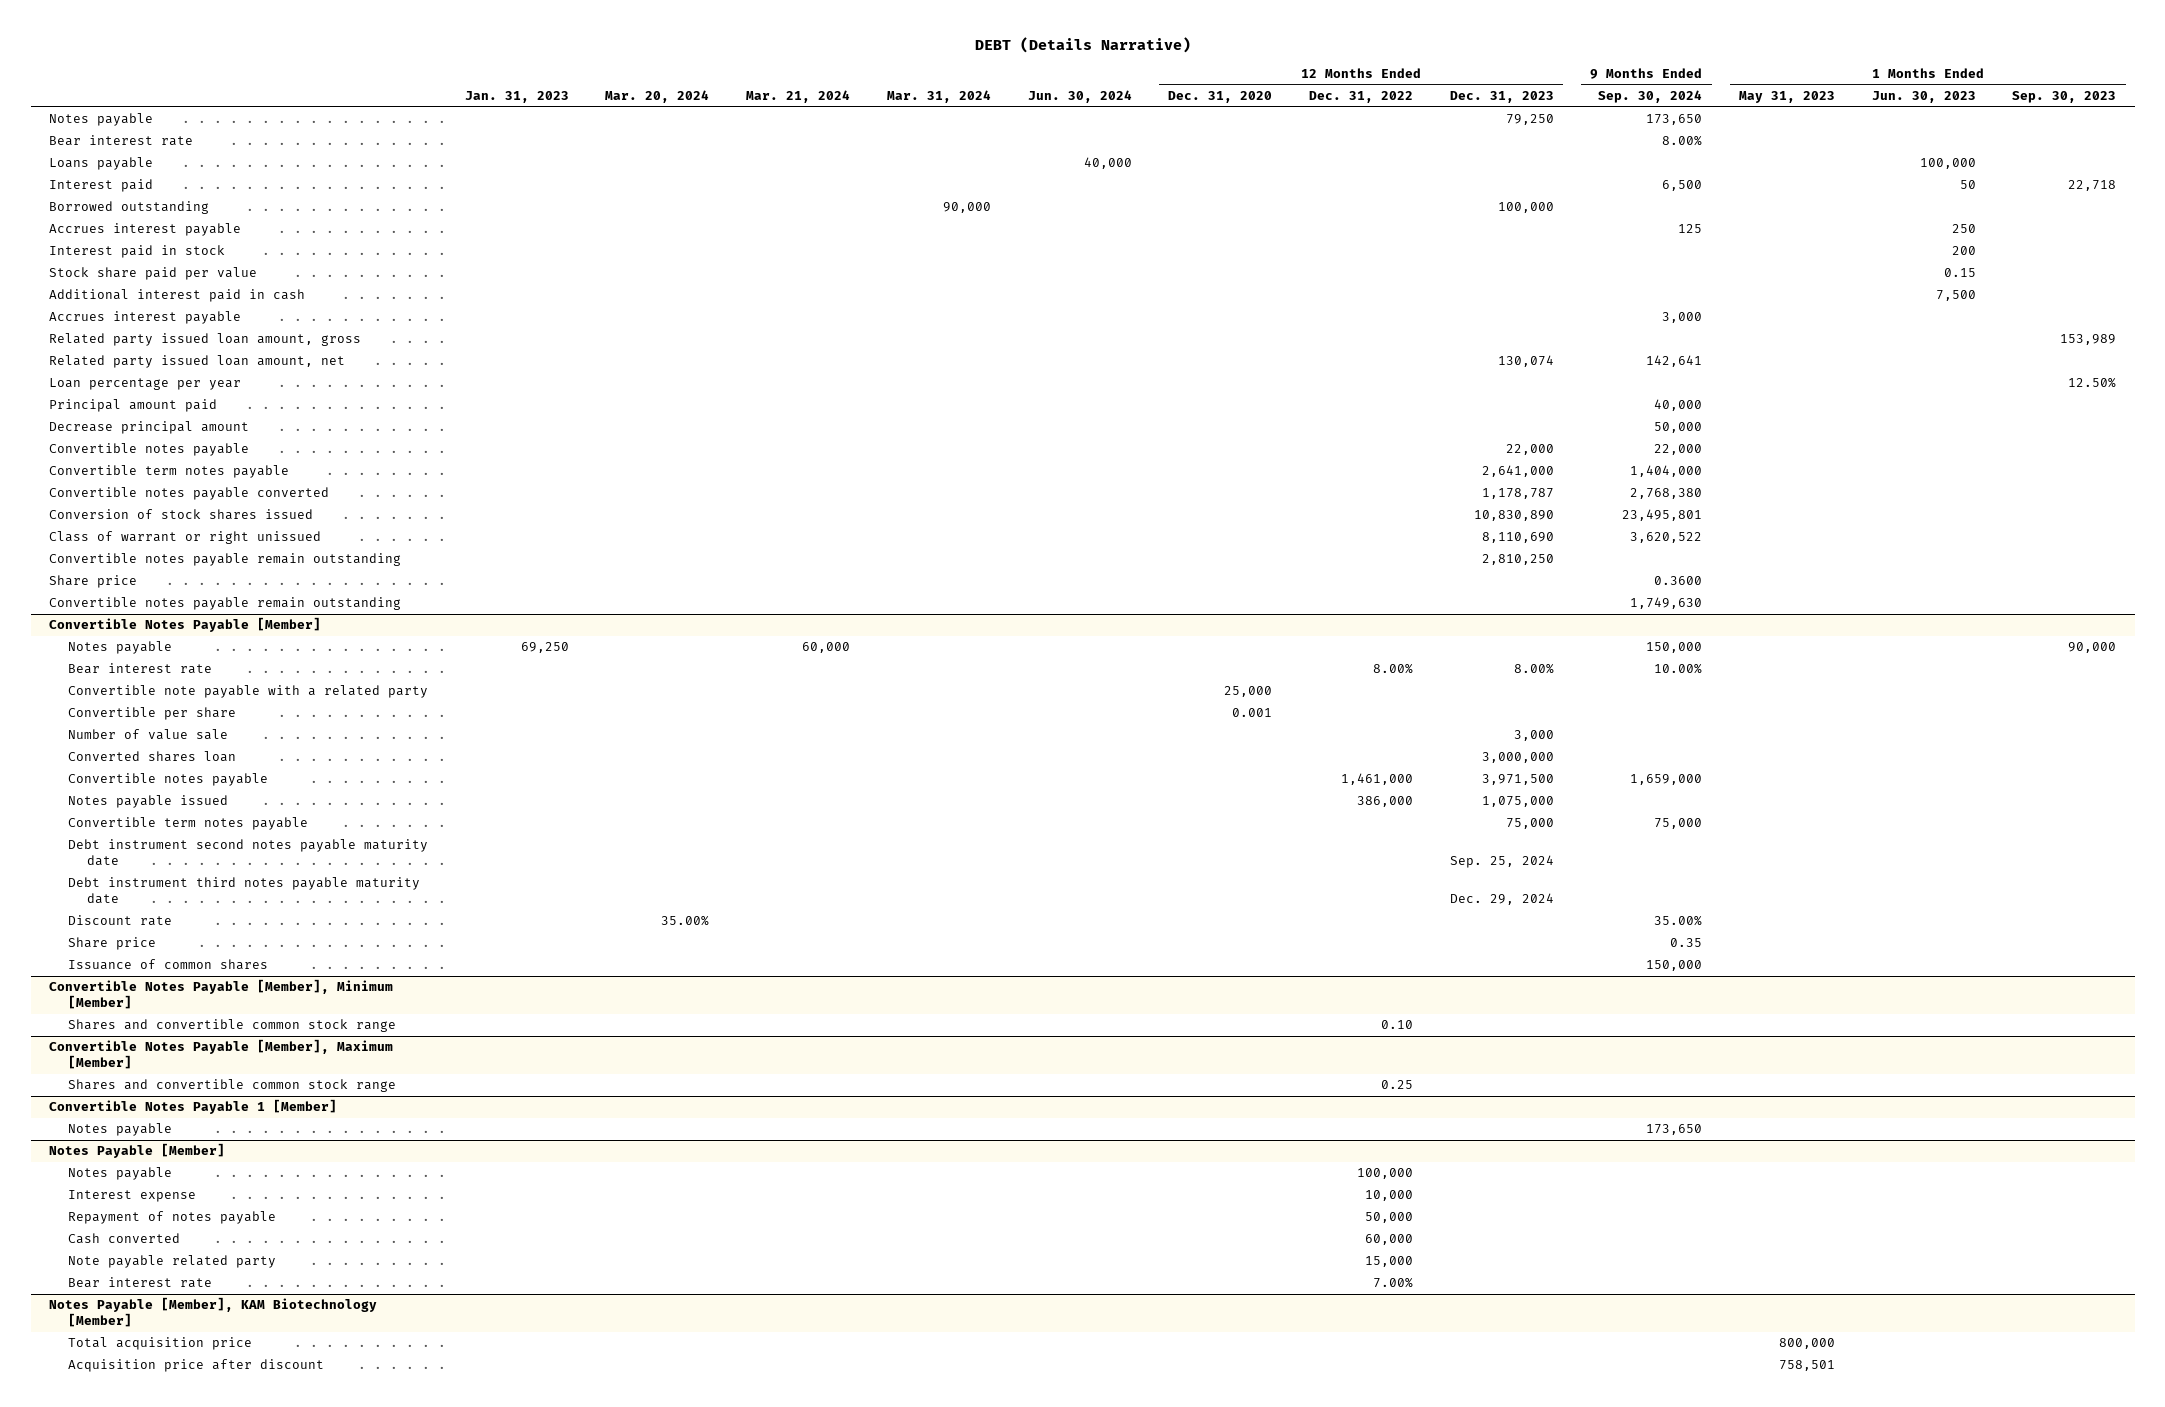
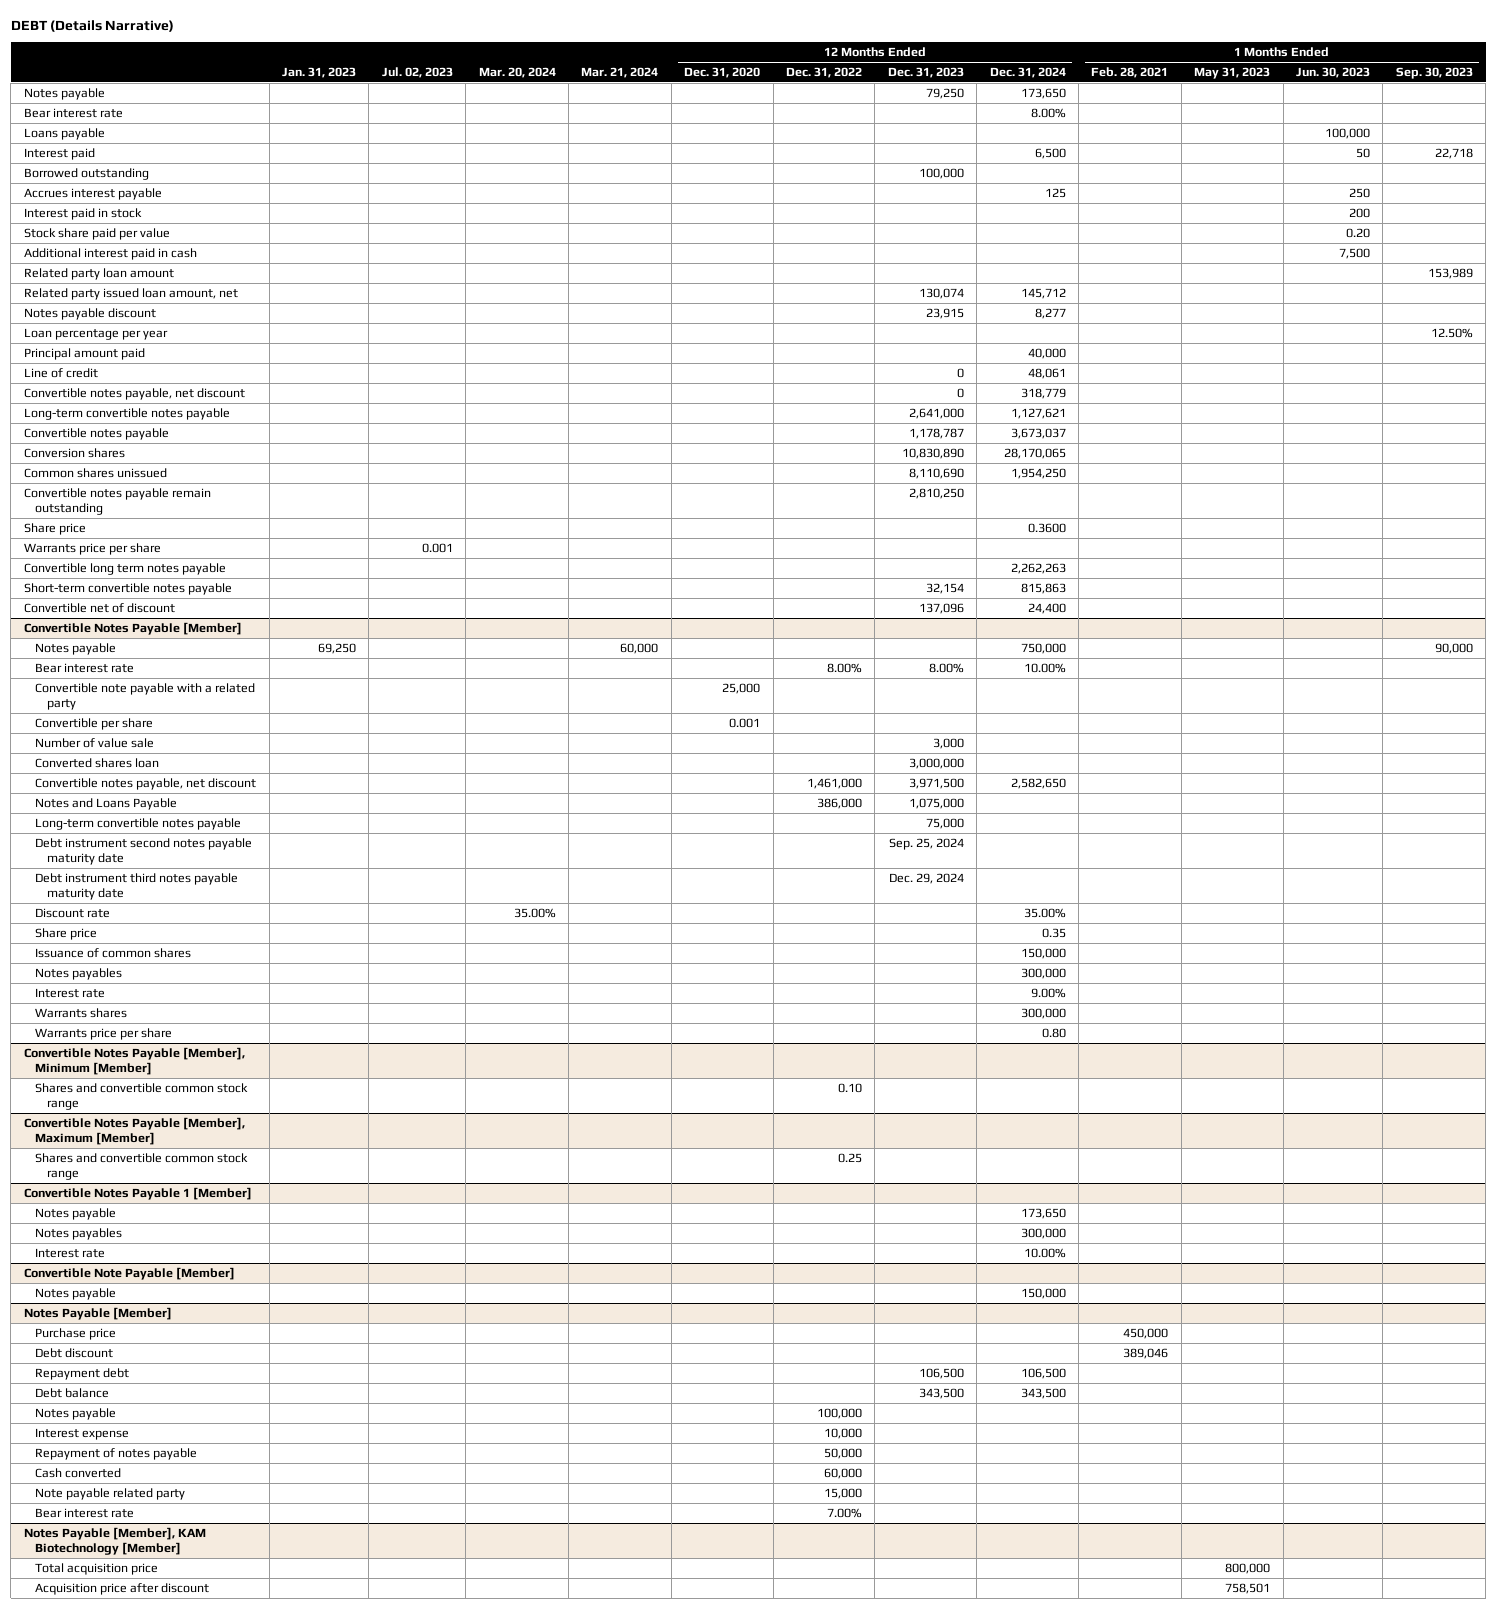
- | Jan. 31, 2023 | Mar. 20, 2024 | Mar. 21, 2024 | Mar. 31, 2024 | Jun. 30, 2024 | 12 Months Ended Dec. 31, 2020 | 12 Months Ended Dec. 31, 2022 | 12 Months Ended Dec. 31, 2023 | 9 Months Ended Sep. 30, 2024 | 1 Months Ended May 31, 2023 | 1 Months Ended Jun. 30, 2023 | 1 Months Ended Sep. 30, 2023
+ | Jan. 31, 2023 | Jul. 02, 2023 | Mar. 20, 2024 | Mar. 21, 2024 | 12 Months Ended Dec. 31, 2020 | 12 Months Ended Dec. 31, 2022 | 12 Months Ended Dec. 31, 2023 | 12 Months Ended Dec. 31, 2024 | 1 Months Ended Feb. 28, 2021 | 1 Months Ended May 31, 2023 | 1 Months Ended Jun. 30, 2023 | 1 Months Ended Sep. 30, 2023
- Stock share paid per value | | | | | | | | | | | 0.15 |
+ Stock share paid per value | | | | | | | | | | | 0.20 |
- Accrues interest payable | | | | | | | | | 3,000 | | |
- Related party issued loan amount, gross | | | | | | | | | | | | 153,989
+ Related party loan amount | | | | | | | | | | | | 153,989
+ Notes payable discount | | | | | | | 23,915 | 8,277 | | | |
- Decrease principal amount | | | | | | | | | 50,000 | | |
- Convertible notes payable | | | | | | | | 22,000 | 22,000 | | |
- Convertible term notes payable | | | | | | | | 2,641,000 | 1,404,000 | | |
- Convertible notes payable converted | | | | | | | | 1,178,787 | 2,768,380 | | |
- Conversion of stock shares issued | | | | | | | | 10,830,890 | 23,495,801 | | |
- Class of warrant or right unissued | | | | | | | | 8,110,690 | 3,620,522 | | |
+ Line of credit | | | | | | | 0 | 48,061 | | | |
+ Convertible notes payable, net discount | | | | | | | 0 | 318,779 | | | |
+ Long-term convertible notes payable | | | | | | | 2,641,000 | 1,127,621 | | | |
+ Convertible notes payable | | | | | | | 1,178,787 | 3,673,037 | | | |
+ Conversion shares | | | | | | | 10,830,890 | 28,170,065 | | | |
+ Common shares unissued | | | | | | | 8,110,690 | 1,954,250 | | | |
- Convertible notes payable remain outstanding | | | | | | | | | 1,749,630 | | |
+ Warrants price per share | | 0.001 | | | | | | | | | |
+ Convertible long term notes payable | | | | | | | | 2,262,263 | | | |
+ Short-term convertible notes payable | | | | | | | 32,154 | 815,863 | | | |
+ Convertible net of discount | | | | | | | 137,096 | 24,400 | | | |
@ Convertible Notes Payable [Member]
- Convertible notes payable | | | | | | | 1,461,000 | 3,971,500 | 1,659,000 | | |
- Notes payable issued | | | | | | | 386,000 | 1,075,000 | | | |
- Convertible term notes payable | | | | | | | | 75,000 | 75,000 | | |
+ Convertible notes payable, net discount | | | | | | 1,461,000 | 3,971,500 | 2,582,650 | | | |
+ Notes and Loans Payable | | | | | | 386,000 | 1,075,000 | | | | |
+ Long-term convertible notes payable | | | | | | | 75,000 | | | | |
+ Notes payables | | | | | | | | 300,000 | | | |
+ Interest rate | | | | | | | | 9.00% | | | |
+ Warrants shares | | | | | | | | 300,000 | | | |
+ Warrants price per share | | | | | | | | 0.80 | | | |
@ Convertible Notes Payable 1 [Member]
+ Notes payables | | | | | | | | 300,000 | | | |
+ Interest rate | | | | | | | | 10.00% | | | |
+ Convertible Note Payable [Member]
+ Notes payable | | | | | | | | 150,000 | | | |
@ Notes Payable [Member]
+ Purchase price | | | | | | | | | 450,000 | | |
+ Debt discount | | | | | | | | | 389,046 | | |
+ Repayment debt | | | | | | | 106,500 | 106,500 | | | |
+ Debt balance | | | | | | | 343,500 | 343,500 | | | |

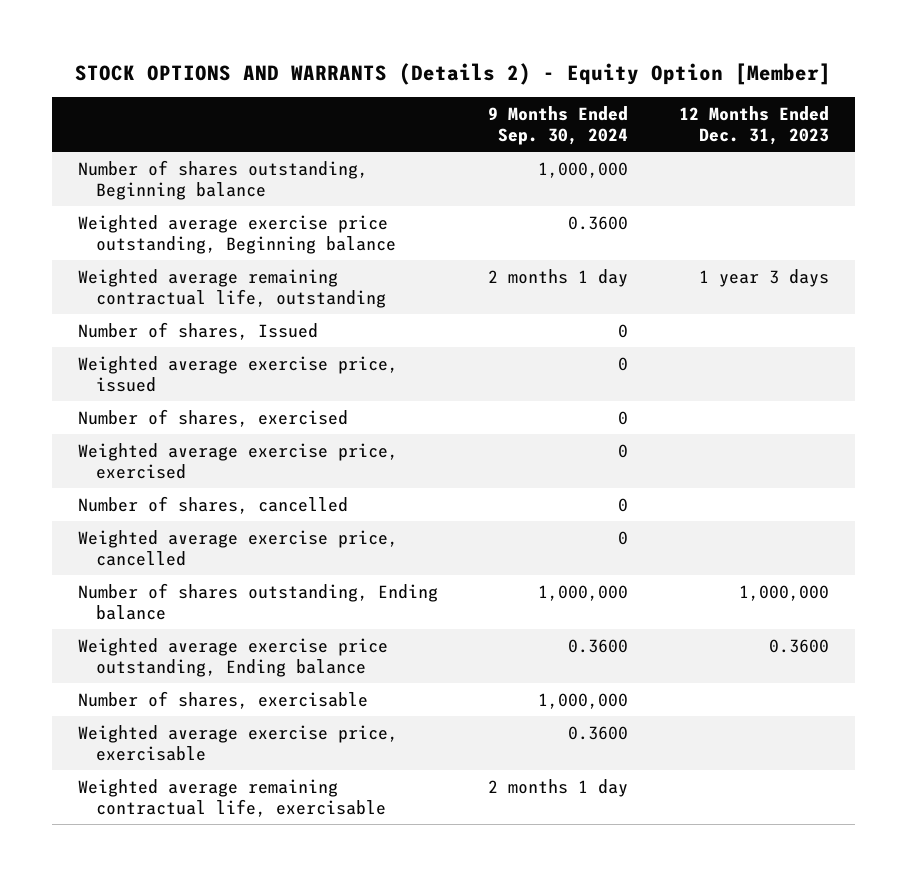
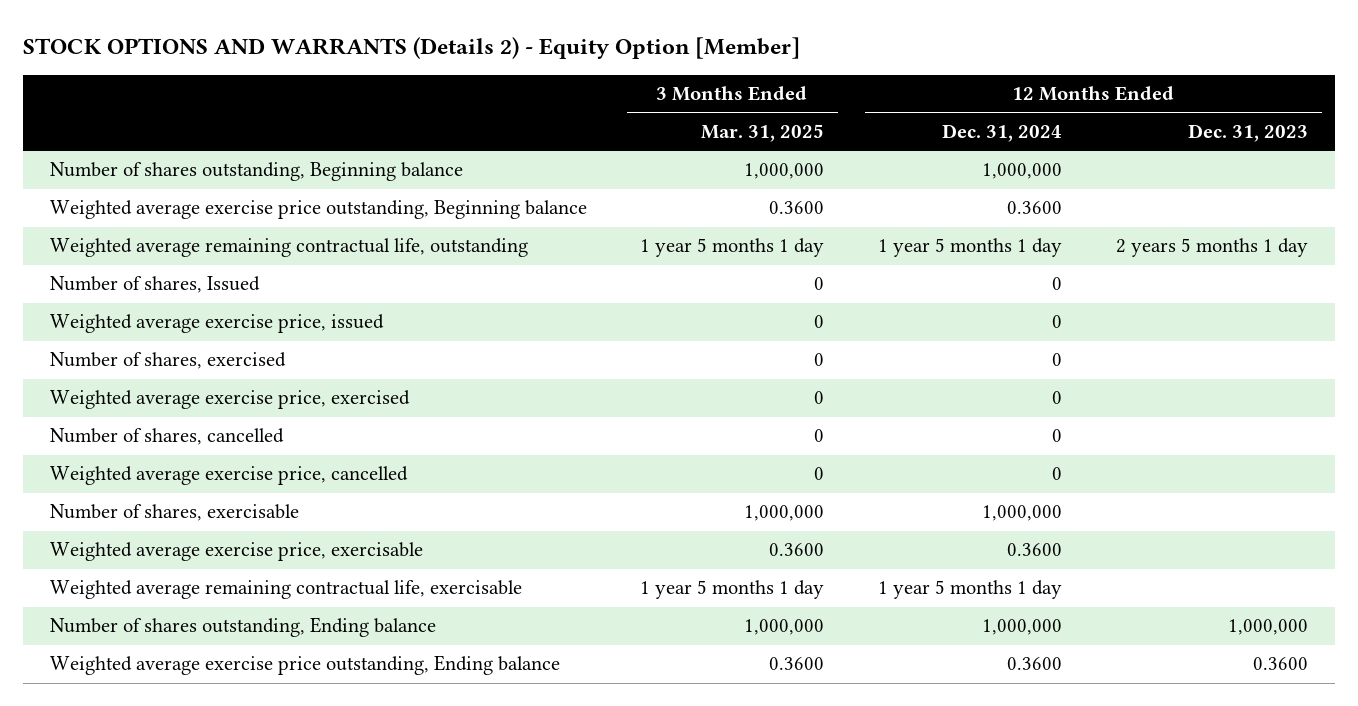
- | 9 Months Ended Sep. 30, 2024 | 12 Months Ended Dec. 31, 2023
+ | 3 Months Ended Mar. 31, 2025 | 12 Months Ended Dec. 31, 2024 | 12 Months Ended Dec. 31, 2023
- Weighted average remaining contractual life, outstanding | 2 months 1 day | 1 year 3 days
+ Weighted average remaining contractual life, outstanding | 1 year 5 months 1 day | 1 year 5 months 1 day | 2 years 5 months 1 day
moved down: Number of shares outstanding, Ending balance | 1,000,000 | 1,000,000 | 1,000,000
moved down: Weighted average exercise price outstanding, Ending balance | 0.3600 | 0.3600 | 0.3600

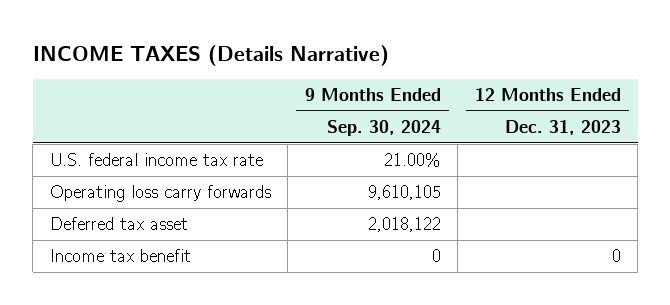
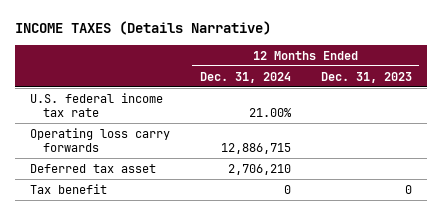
- | 9 Months Ended Sep. 30, 2024 | 12 Months Ended Dec. 31, 2023
+ | 12 Months Ended Dec. 31, 2024 | 12 Months Ended Dec. 31, 2023
- Income tax benefit | 0 | 0
+ Tax benefit | 0 | 0

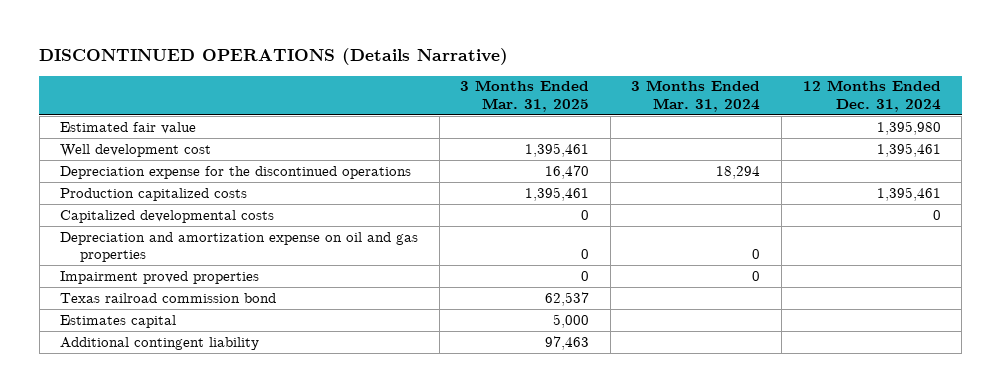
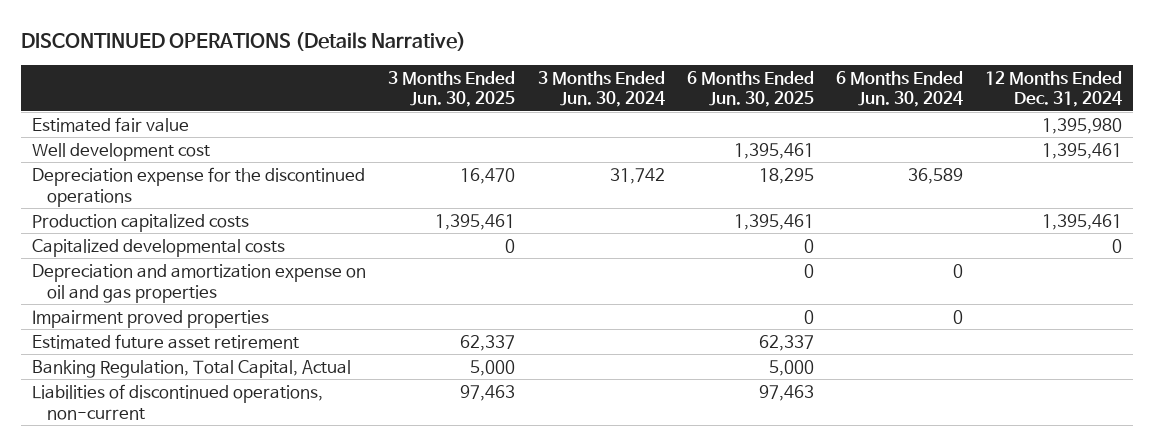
- | 3 Months Ended Mar. 31, 2025 | 3 Months Ended Mar. 31, 2024 | 12 Months Ended Dec. 31, 2024
+ | 3 Months Ended Jun. 30, 2025 | 3 Months Ended Jun. 30, 2024 | 6 Months Ended Jun. 30, 2025 | 6 Months Ended Jun. 30, 2024 | 12 Months Ended Dec. 31, 2024
- Texas railroad commission bond | 62,537 | |
- Estimates capital | 5,000 | |
- Additional contingent liability | 97,463 | |
+ Estimated future asset retirement | 62,337 | | 62,337 | |
+ Banking Regulation, Total Capital, Actual | 5,000 | | 5,000 | |
+ Liabilities of discontinued operations, non-current | 97,463 | | 97,463 | |

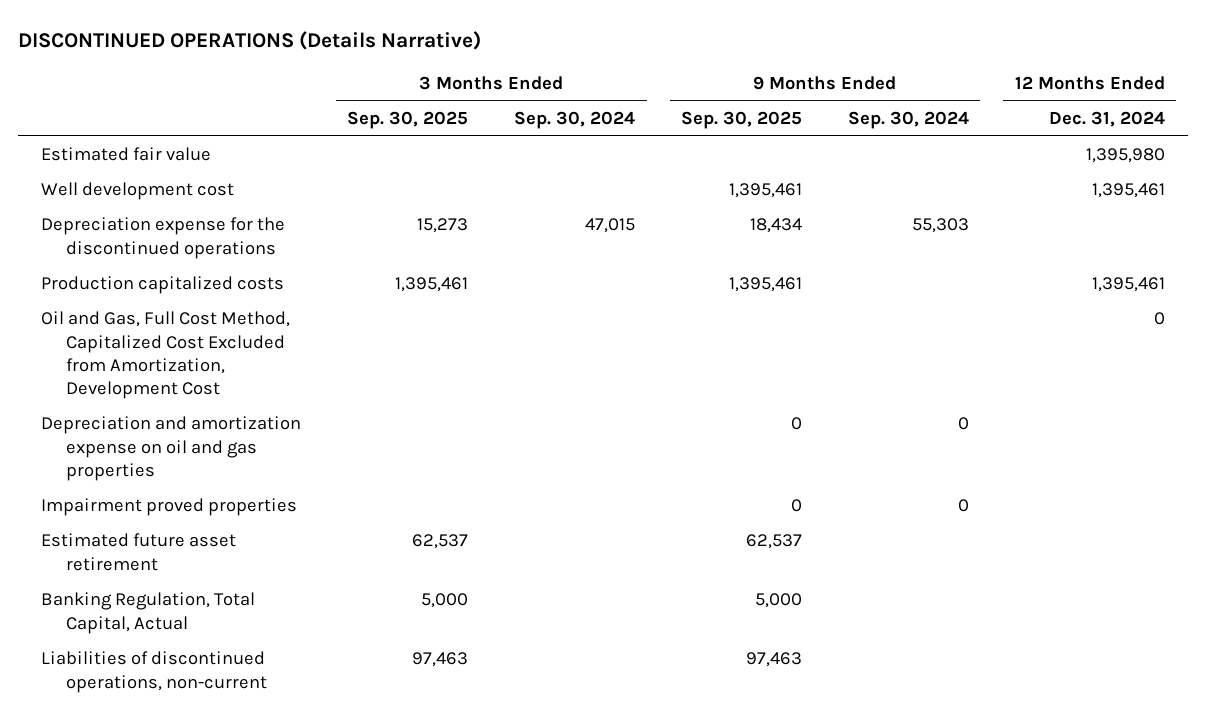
- | 3 Months Ended Jun. 30, 2025 | 3 Months Ended Jun. 30, 2024 | 6 Months Ended Jun. 30, 2025 | 6 Months Ended Jun. 30, 2024 | 12 Months Ended Dec. 31, 2024
+ | 3 Months Ended Sep. 30, 2025 | 3 Months Ended Sep. 30, 2024 | 9 Months Ended Sep. 30, 2025 | 9 Months Ended Sep. 30, 2024 | 12 Months Ended Dec. 31, 2024
- Capitalized developmental costs | 0 | | 0 | | 0
+ Oil and Gas, Full Cost Method, Capitalized Cost Excluded from Amortization, Development Cost | | | | | 0

